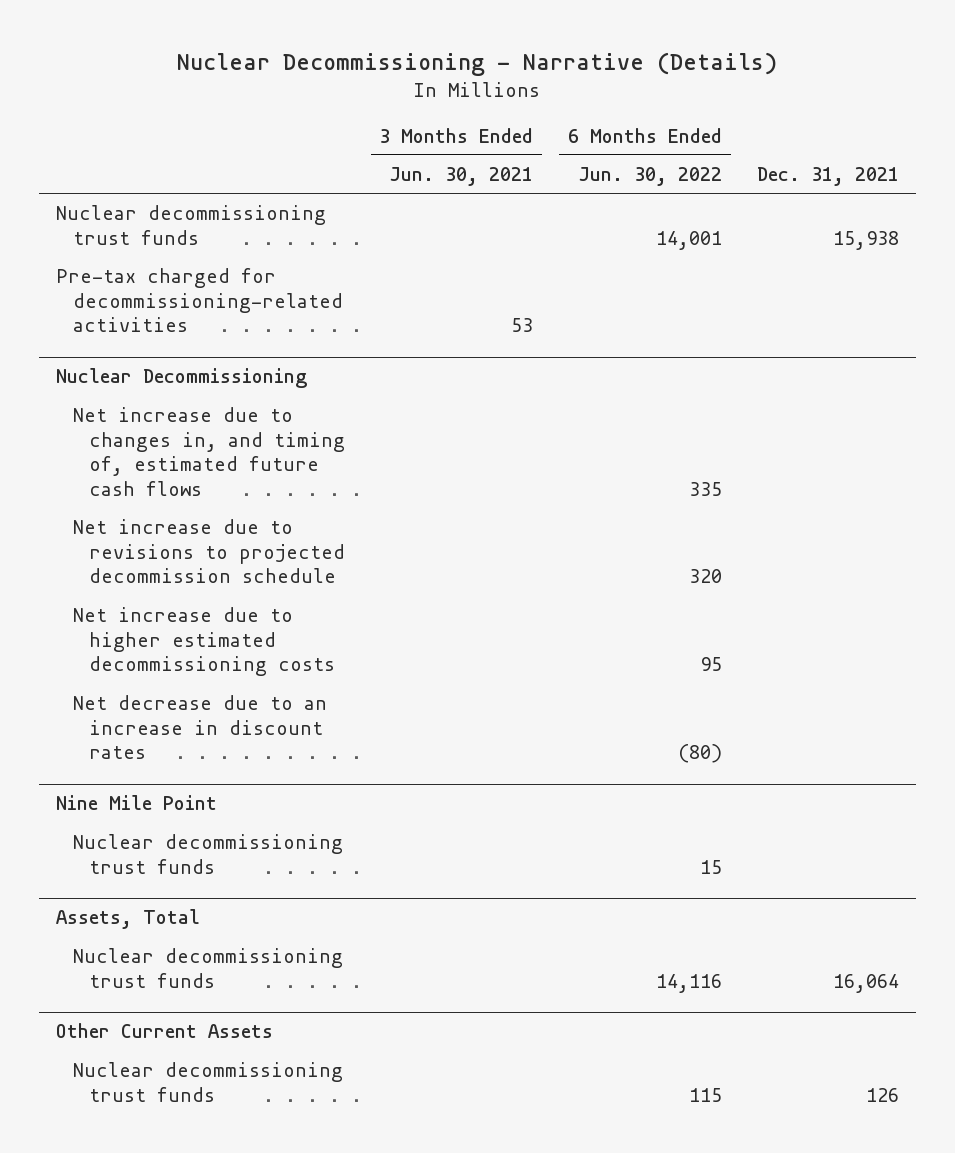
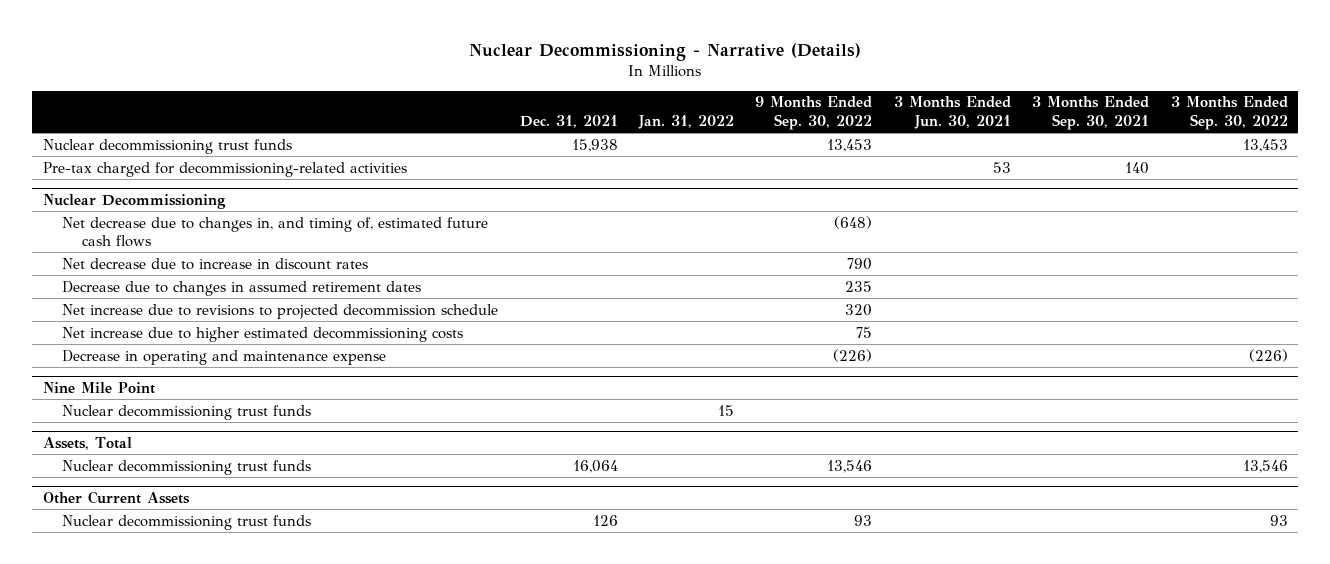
- | 3 Months Ended Jun. 30, 2021 | 6 Months Ended Jun. 30, 2022 | Dec. 31, 2021
+ | Dec. 31, 2021 | Jan. 31, 2022 | 9 Months Ended Sep. 30, 2022 | 3 Months Ended Jun. 30, 2021 | 3 Months Ended Sep. 30, 2021 | 3 Months Ended Sep. 30, 2022
@ Nuclear Decommissioning
- Net increase due to changes in, and timing of, estimated future cash flows | | 335 |
+ Net decrease due to changes in, and timing of, estimated future cash flows | | | (648) | | |
+ Net decrease due to increase in discount rates | | | 790 | | |
+ Decrease due to changes in assumed retirement dates | | | 235 | | |
- Net decrease due to an increase in discount rates | | (80) |
+ Decrease in operating and maintenance expense | | | (226) | | | (226)

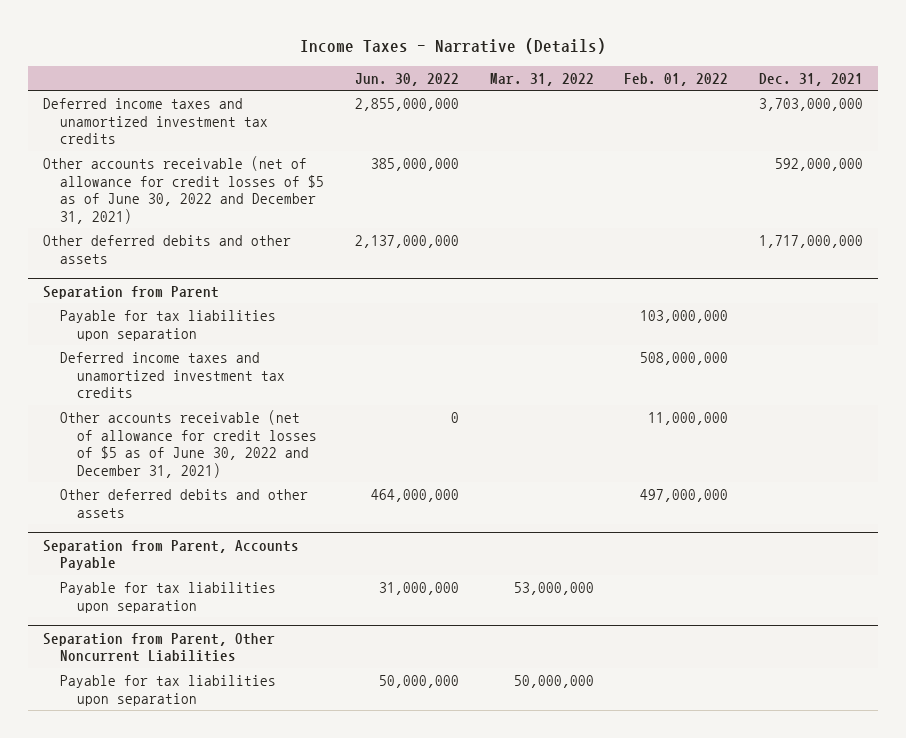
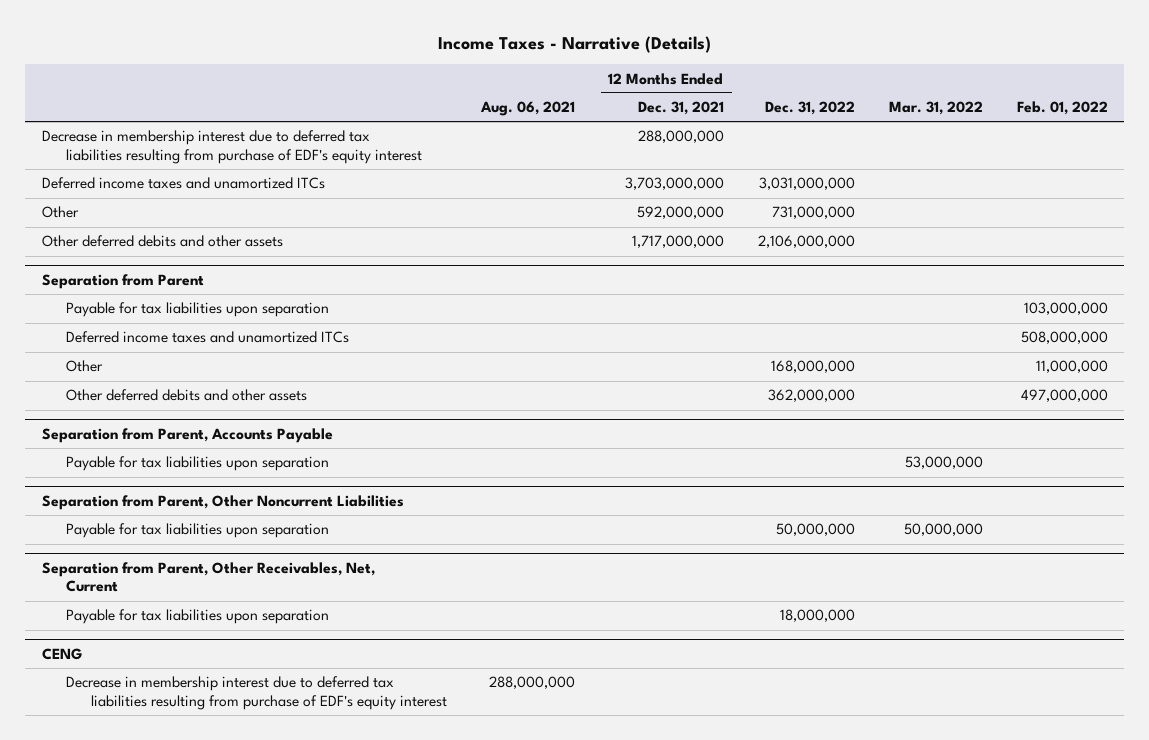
- | Jun. 30, 2022 | Mar. 31, 2022 | Feb. 01, 2022 | Dec. 31, 2021
+ | Aug. 06, 2021 | 12 Months Ended Dec. 31, 2021 | Dec. 31, 2022 | Mar. 31, 2022 | Feb. 01, 2022
- Deferred income taxes and unamortized investment tax credits | 2,855,000,000 | | | 3,703,000,000
- Other accounts receivable (net of allowance for credit losses of $5 as of June 30, 2022 and December 31, 2021) | 385,000,000 | | | 592,000,000
+ Decrease in membership interest due to deferred tax liabilities resulting from purchase of EDF's equity interest | | 288,000,000 | | |
+ Deferred income taxes and unamortized ITCs | | 3,703,000,000 | 3,031,000,000 | |
+ Other | | 592,000,000 | 731,000,000 | |
@ Separation from Parent
- Deferred income taxes and unamortized investment tax credits | | | 508,000,000 |
- Other accounts receivable (net of allowance for credit losses of $5 as of June 30, 2022 and December 31, 2021) | 0 | | 11,000,000 |
+ Deferred income taxes and unamortized ITCs | | | | | 508,000,000
+ Other | | | 168,000,000 | | 11,000,000
+ Separation from Parent, Other Receivables, Net, Current
+ Payable for tax liabilities upon separation | | | 18,000,000 | |
+ CENG
+ Decrease in membership interest due to deferred tax liabilities resulting from purchase of EDF's equity interest | 288,000,000 | | | |

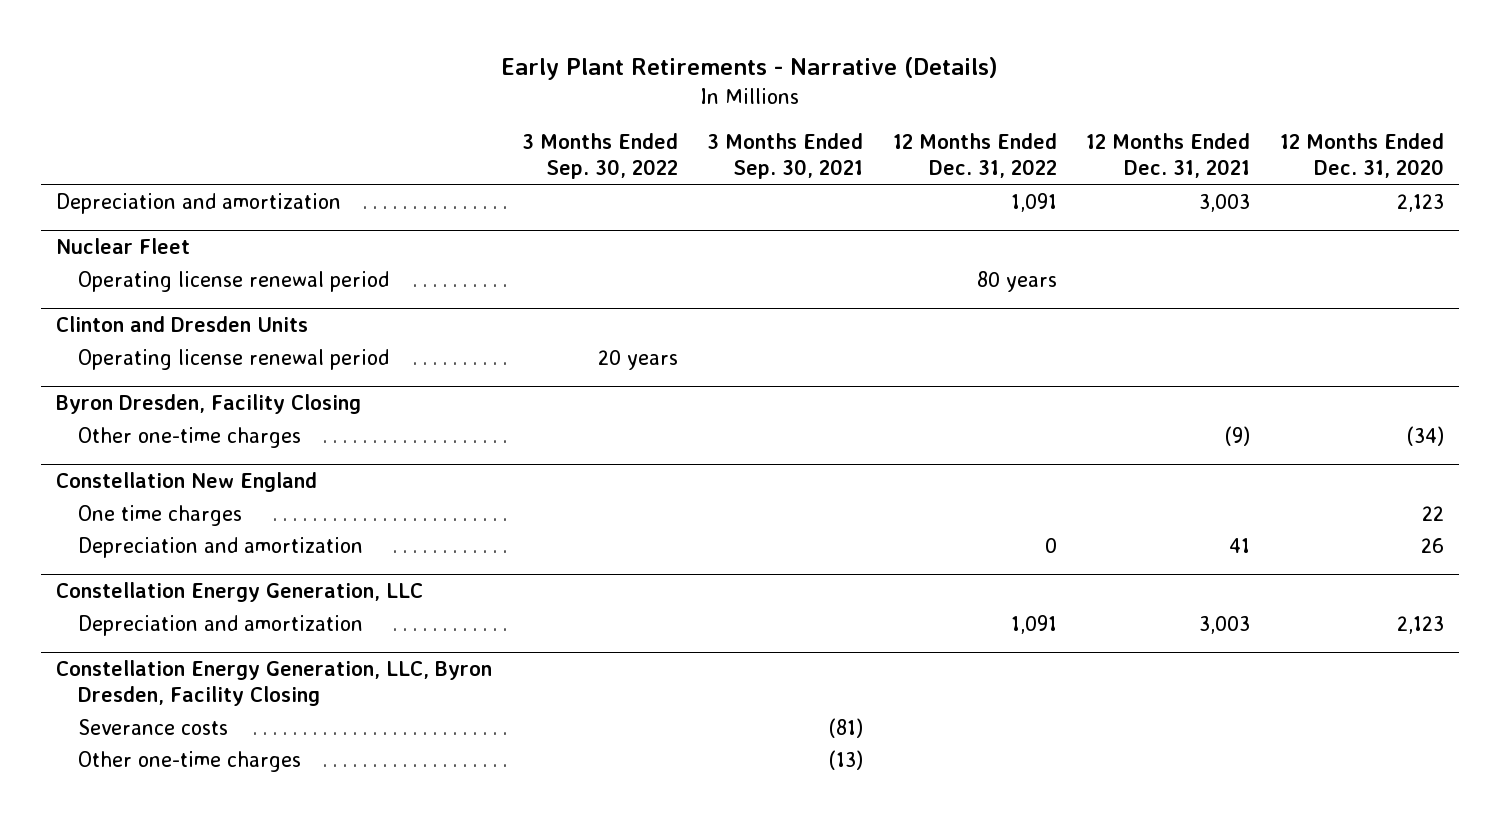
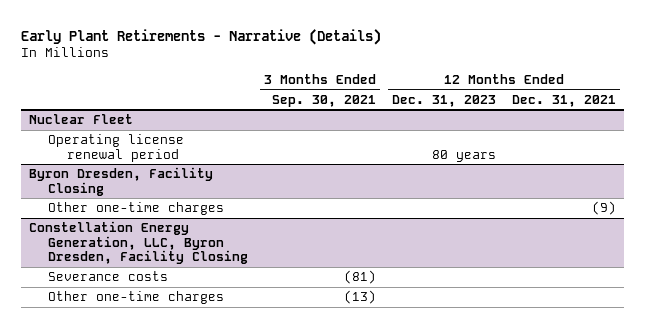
- | 3 Months Ended Sep. 30, 2022 | 3 Months Ended Sep. 30, 2021 | 12 Months Ended Dec. 31, 2022 | 12 Months Ended Dec. 31, 2021 | 12 Months Ended Dec. 31, 2020
+ | 3 Months Ended Sep. 30, 2021 | 12 Months Ended Dec. 31, 2023 | 12 Months Ended Dec. 31, 2021
- Depreciation and amortization | | | 1,091 | 3,003 | 2,123
- Clinton and Dresden Units
- Operating license renewal period | 20 years | | | |
- Constellation New England
- One time charges | | | | | 22
- Depreciation and amortization | | | 0 | 41 | 26
- Constellation Energy Generation, LLC
- Depreciation and amortization | | | 1,091 | 3,003 | 2,123

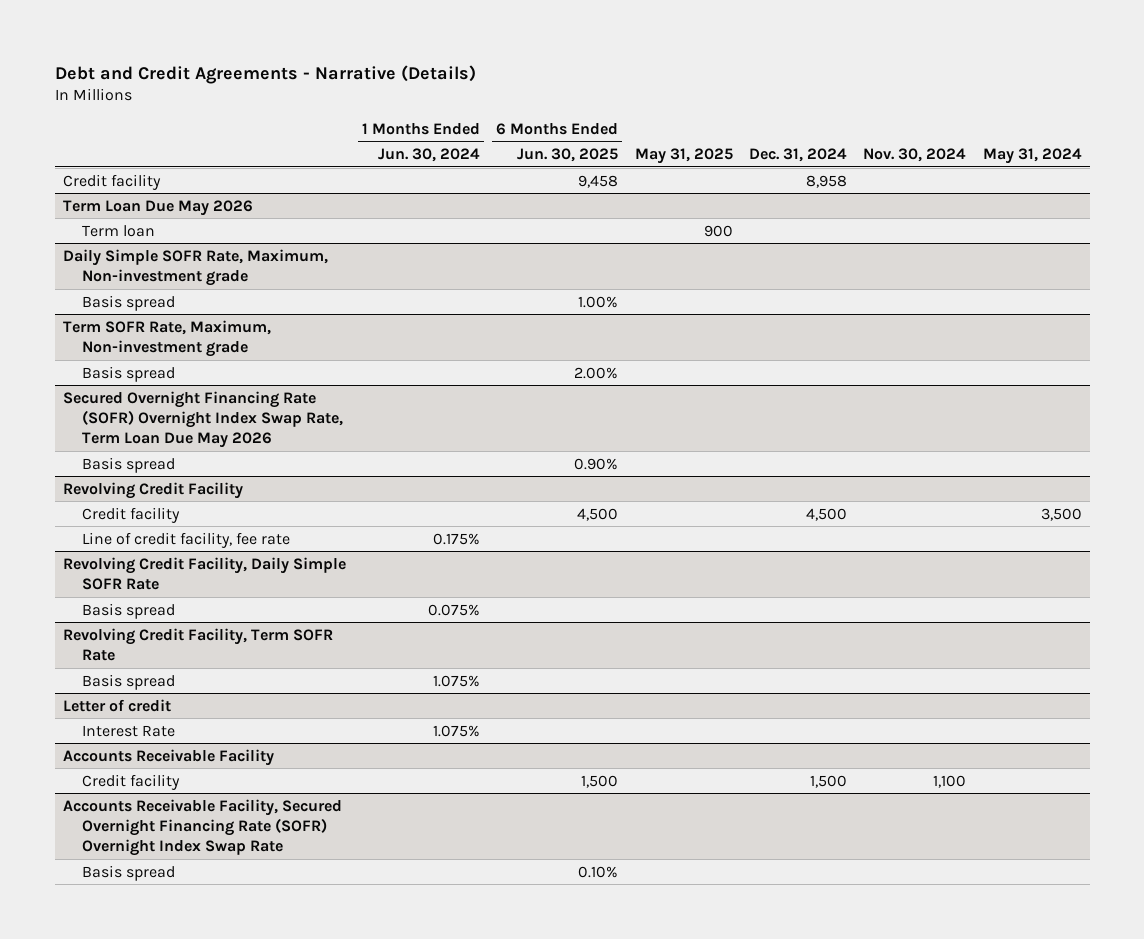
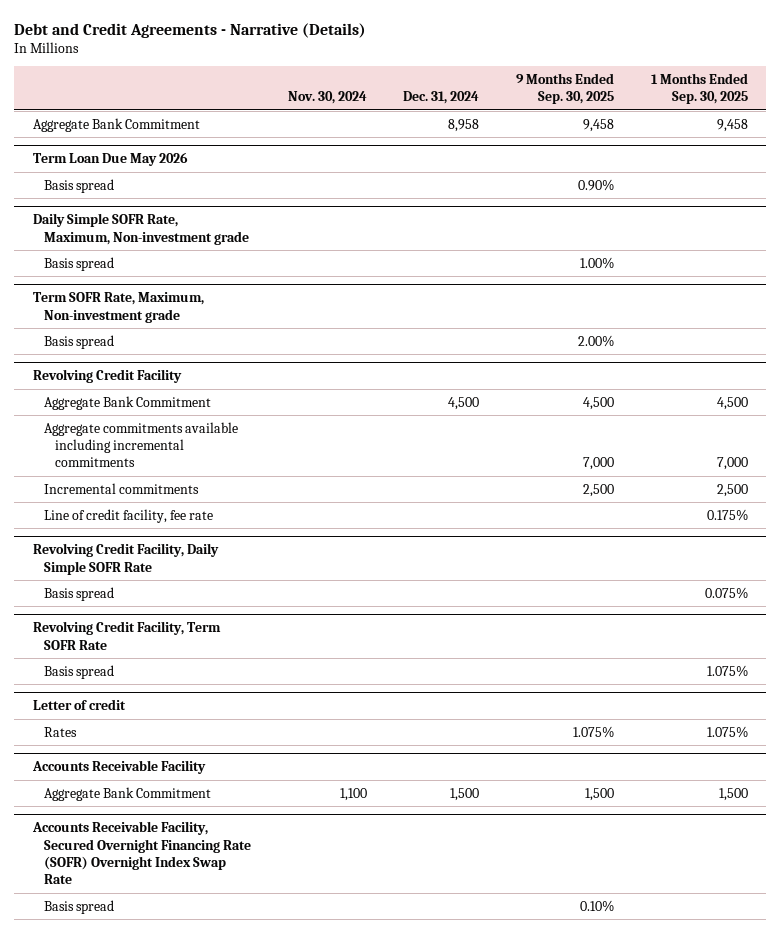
- | 1 Months Ended Jun. 30, 2024 | 6 Months Ended Jun. 30, 2025 | May 31, 2025 | Dec. 31, 2024 | Nov. 30, 2024 | May 31, 2024
+ | Nov. 30, 2024 | Dec. 31, 2024 | 9 Months Ended Sep. 30, 2025 | 1 Months Ended Sep. 30, 2025
- Credit facility | | 9,458 | | 8,958 | |
+ Aggregate Bank Commitment | | 8,958 | 9,458 | 9,458
@ Term Loan Due May 2026
- Term loan | | | 900 | | |
+ Basis spread | | | 0.90% |
- Secured Overnight Financing Rate (SOFR) Overnight Index Swap Rate, Term Loan Due May 2026
- Basis spread | | 0.90% | | | |
@ Revolving Credit Facility
- Credit facility | | 4,500 | | 4,500 | | 3,500
+ Aggregate Bank Commitment | | 4,500 | 4,500 | 4,500
+ Aggregate commitments available including incremental commitments | | | 7,000 | 7,000
+ Incremental commitments | | | 2,500 | 2,500
@ Letter of credit
- Interest Rate | 1.075% | | | | |
+ Rates | | | 1.075% | 1.075%
@ Accounts Receivable Facility
- Credit facility | | 1,500 | | 1,500 | 1,100 |
+ Aggregate Bank Commitment | 1,100 | 1,500 | 1,500 | 1,500

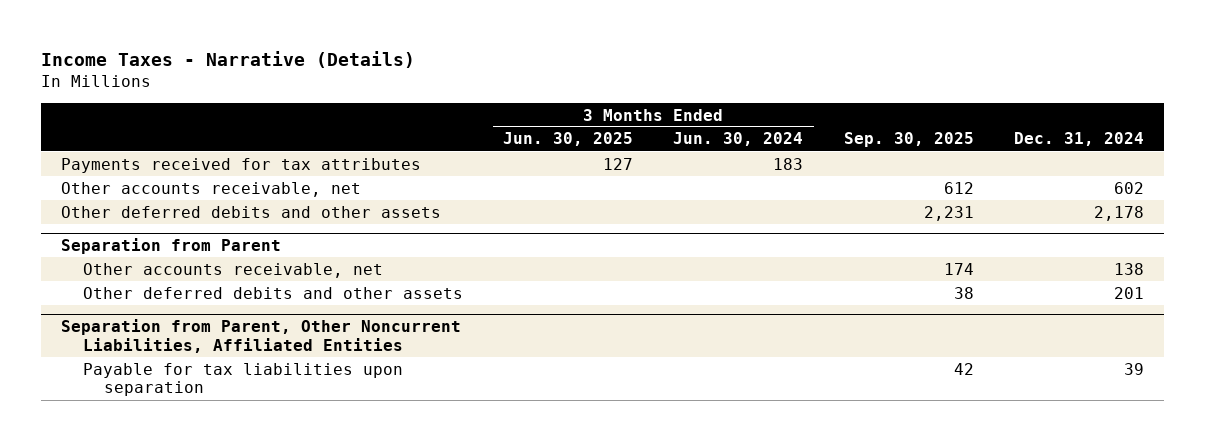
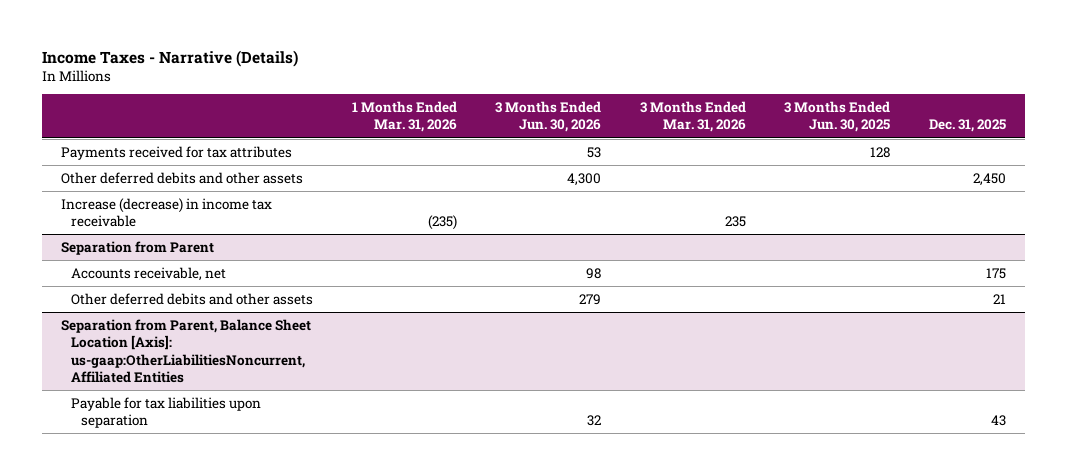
- | 3 Months Ended Jun. 30, 2025 | 3 Months Ended Jun. 30, 2024 | Sep. 30, 2025 | Dec. 31, 2024
+ | 1 Months Ended Mar. 31, 2026 | 3 Months Ended Jun. 30, 2026 | 3 Months Ended Mar. 31, 2026 | 3 Months Ended Jun. 30, 2025 | Dec. 31, 2025
- Payments received for tax attributes | 127 | 183 | |
- Other accounts receivable, net | | | 612 | 602
+ Payments received for tax attributes | | 53 | | 128 |
+ Increase (decrease) in income tax receivable | (235) | | 235 | |
@ Separation from Parent
- Other accounts receivable, net | | | 174 | 138
+ Accounts receivable, net | | 98 | | | 175
- Separation from Parent, Other Noncurrent Liabilities, Affiliated Entities
- Payable for tax liabilities upon separation | | | 42 | 39
+ Separation from Parent, Balance Sheet Location [Axis]: us-gaap:OtherLiabilitiesNoncurrent, Affiliated Entities
+ Payable for tax liabilities upon separation | | 32 | | | 43

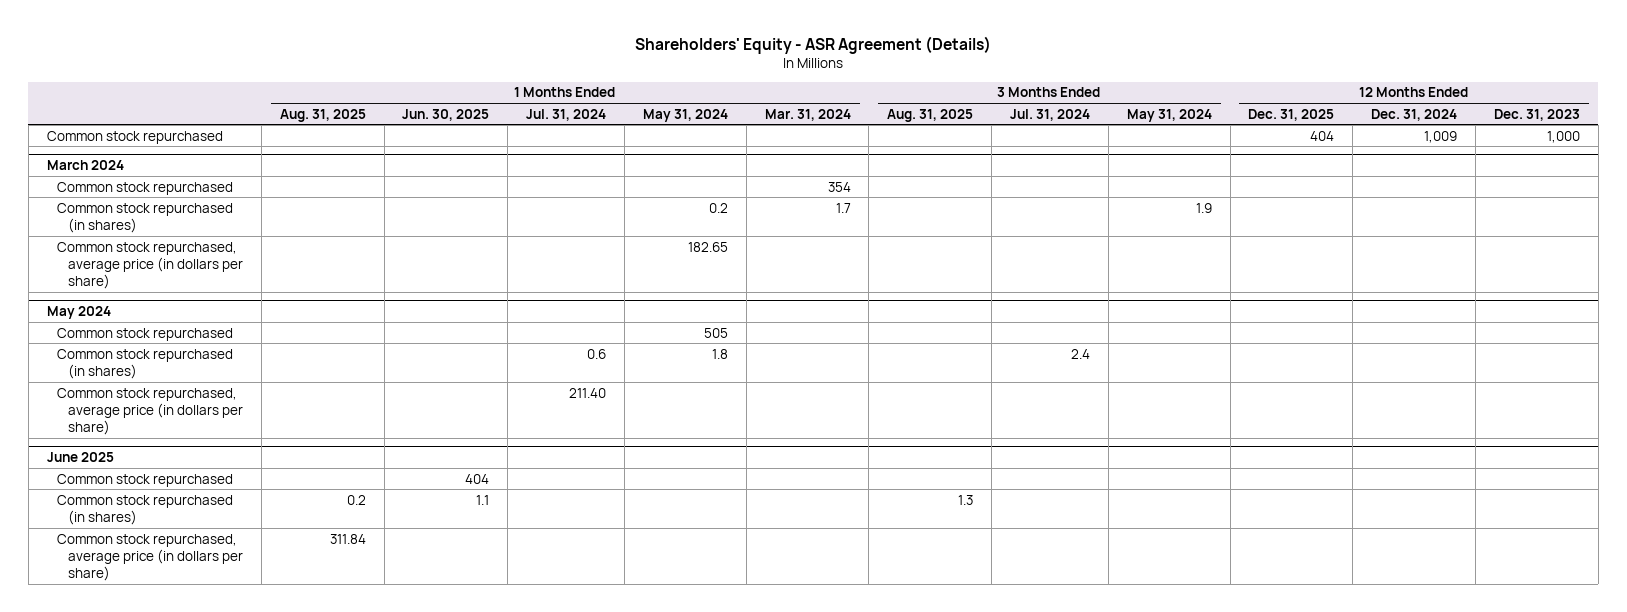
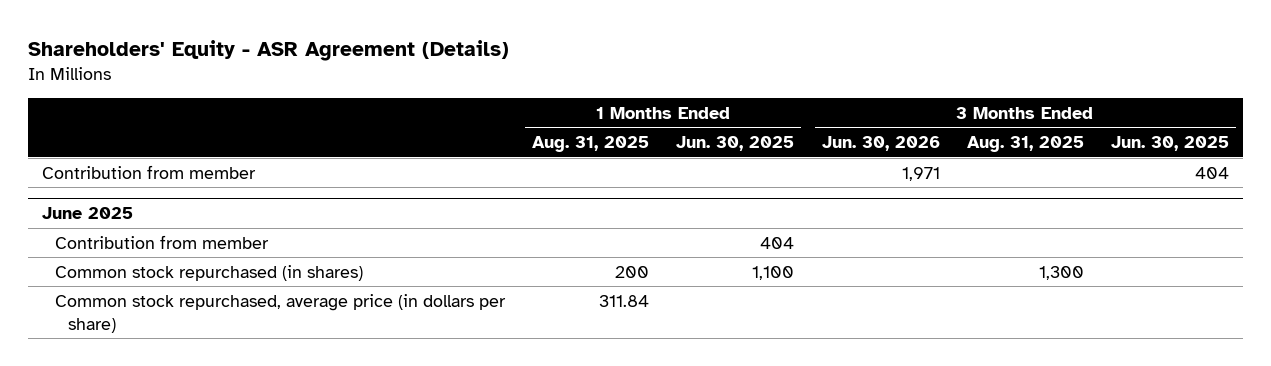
- | 1 Months Ended Aug. 31, 2025 | 1 Months Ended Jun. 30, 2025 | 1 Months Ended Jul. 31, 2024 | 1 Months Ended May 31, 2024 | 1 Months Ended Mar. 31, 2024 | 3 Months Ended Aug. 31, 2025 | 3 Months Ended Jul. 31, 2024 | 3 Months Ended May 31, 2024 | 12 Months Ended Dec. 31, 2025 | 12 Months Ended Dec. 31, 2024 | 12 Months Ended Dec. 31, 2023
+ | 1 Months Ended Aug. 31, 2025 | 1 Months Ended Jun. 30, 2025 | 3 Months Ended Jun. 30, 2026 | 3 Months Ended Aug. 31, 2025 | 3 Months Ended Jun. 30, 2025
- Common stock repurchased | | | | | | | | | 404 | 1,009 | 1,000
- March 2024
- Common stock repurchased | | | | | 354 | | | | | |
- Common stock repurchased (in shares) | | | | 0.2 | 1.7 | | | 1.9 | | |
- Common stock repurchased, average price (in dollars per share) | | | | 182.65 | | | | | | |
- May 2024
- Common stock repurchased | | | | 505 | | | | | | |
- Common stock repurchased (in shares) | | | 0.6 | 1.8 | | | 2.4 | | | |
- Common stock repurchased, average price (in dollars per share) | | | 211.40 | | | | | | | |
+ Contribution from member | | | 1,971 | | 404
@ June 2025
- Common stock repurchased | | 404 | | | | | | | | |
- Common stock repurchased (in shares) | 0.2 | 1.1 | | | | 1.3 | | | | |
+ Contribution from member | | 404 | | |
+ Common stock repurchased (in shares) | 200 | 1,100 | | 1,300 |

